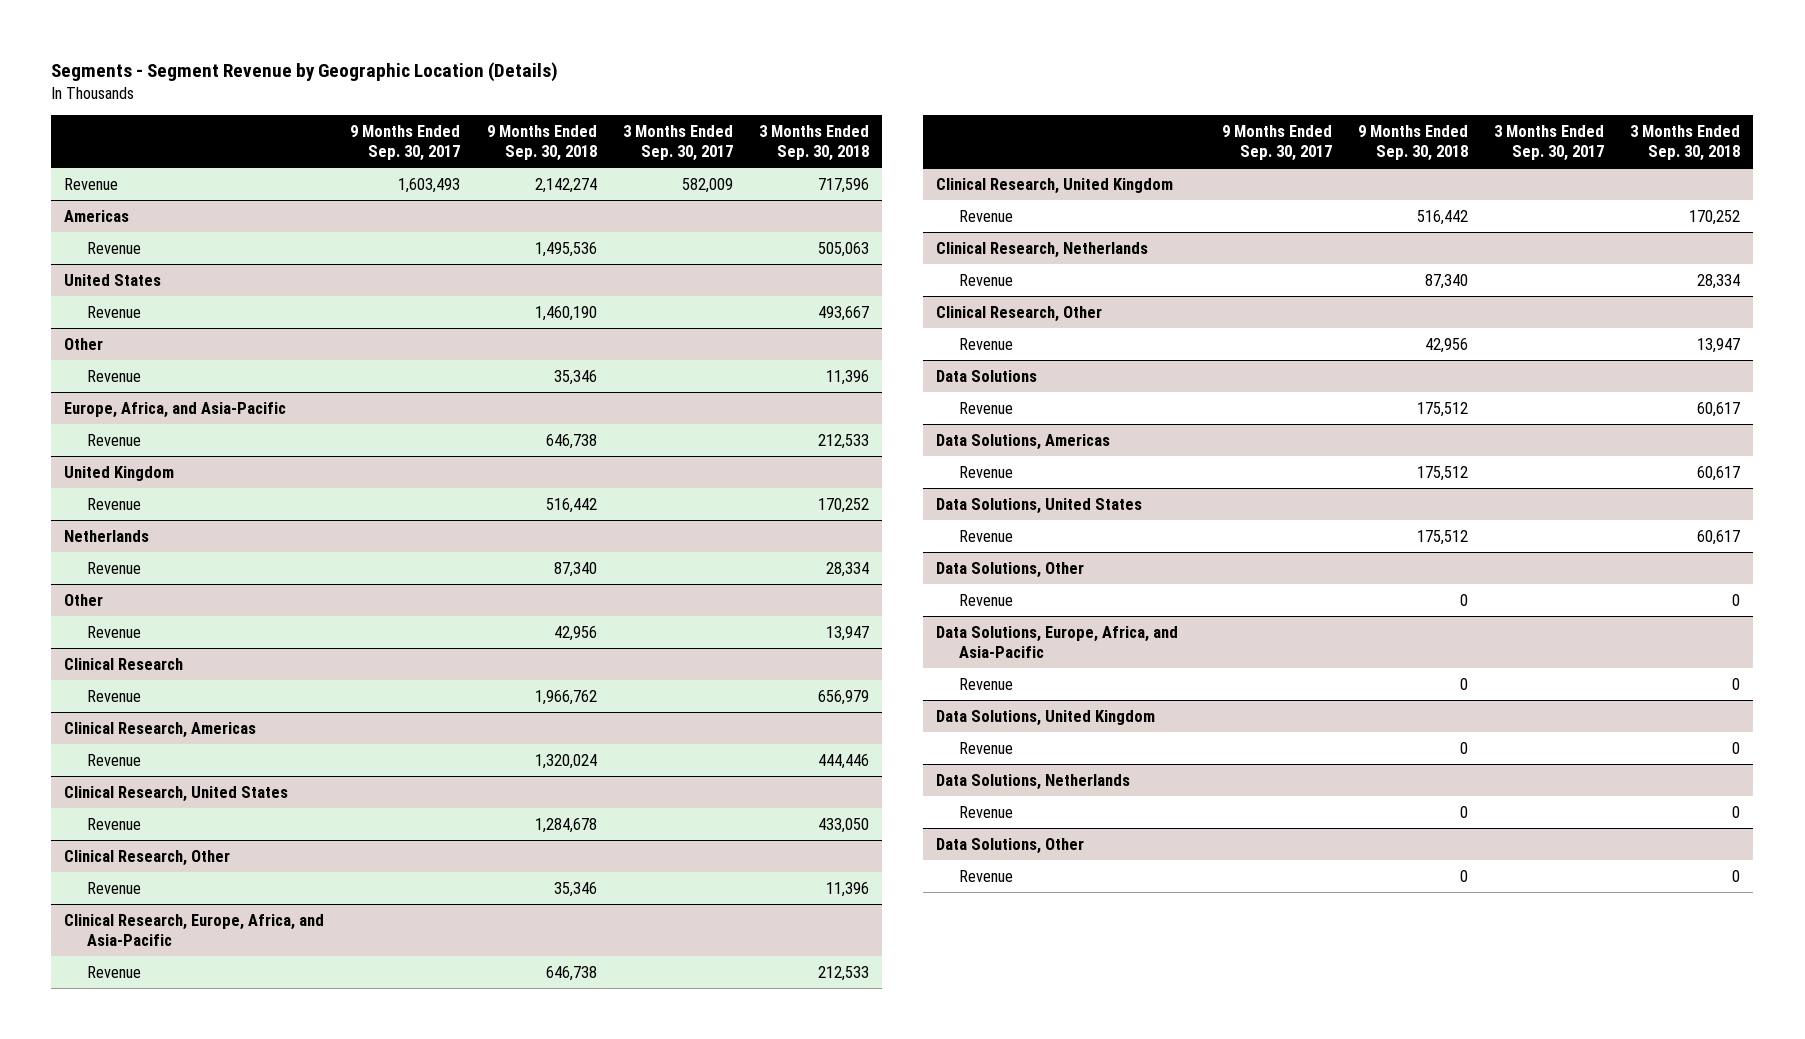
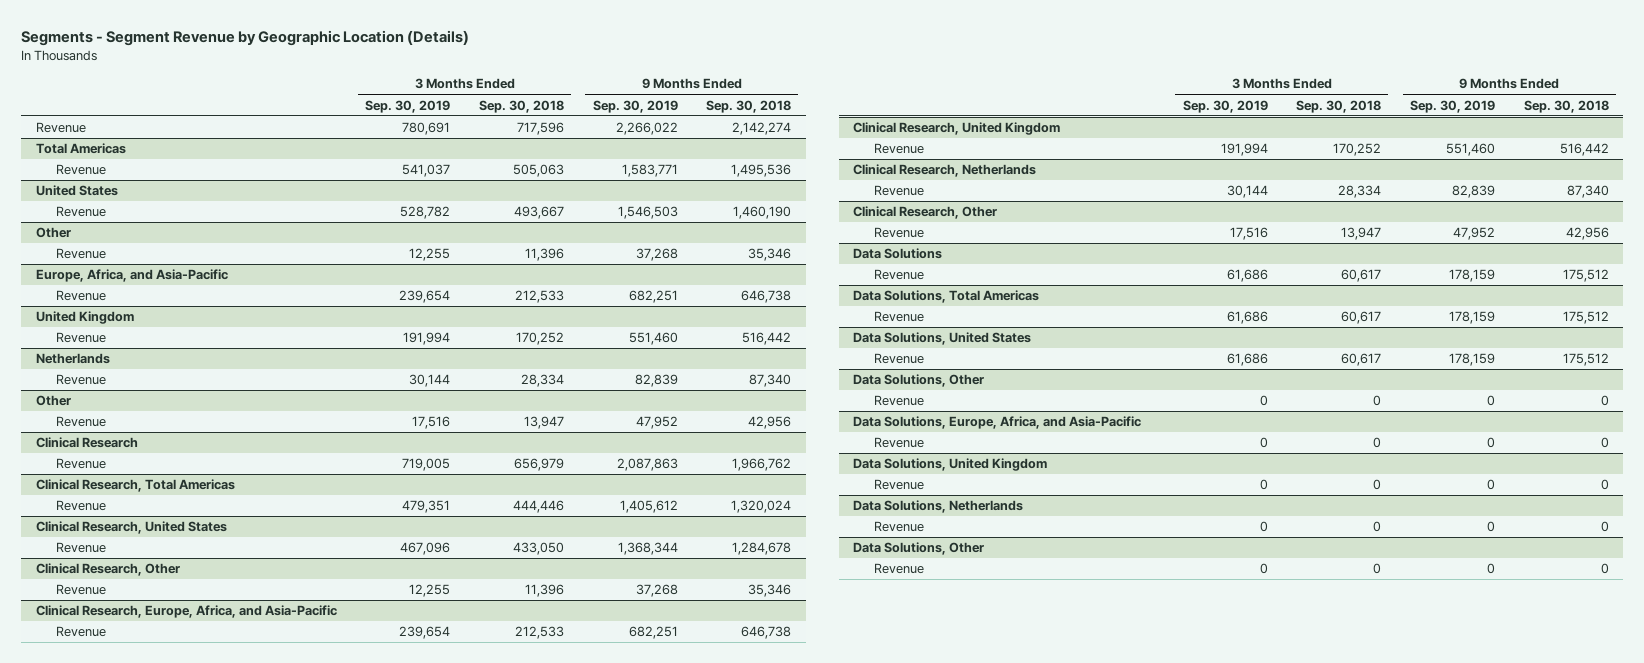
- | 9 Months Ended Sep. 30, 2017 | 9 Months Ended Sep. 30, 2018 | 3 Months Ended Sep. 30, 2017 | 3 Months Ended Sep. 30, 2018
+ | 3 Months Ended Sep. 30, 2019 | 3 Months Ended Sep. 30, 2018 | 9 Months Ended Sep. 30, 2019 | 9 Months Ended Sep. 30, 2018
- Americas
+ Total Americas
- Clinical Research, Americas
+ Clinical Research, Total Americas
- Data Solutions, Americas
+ Data Solutions, Total Americas

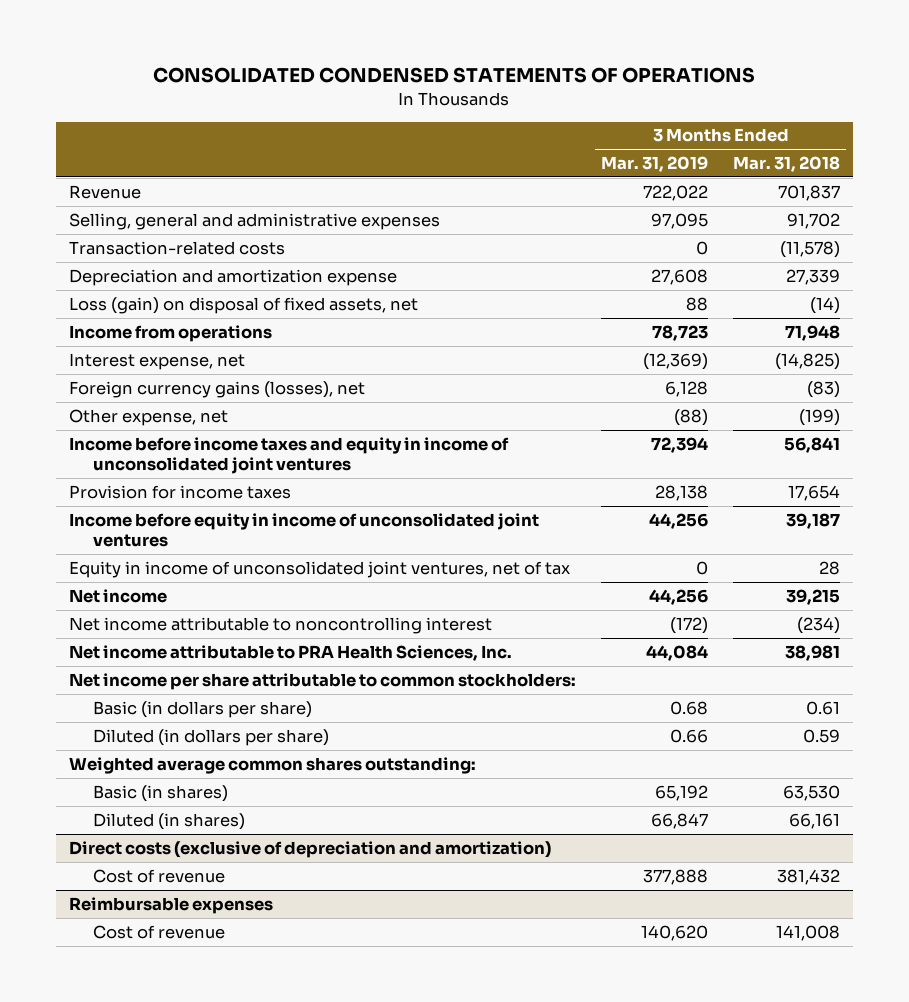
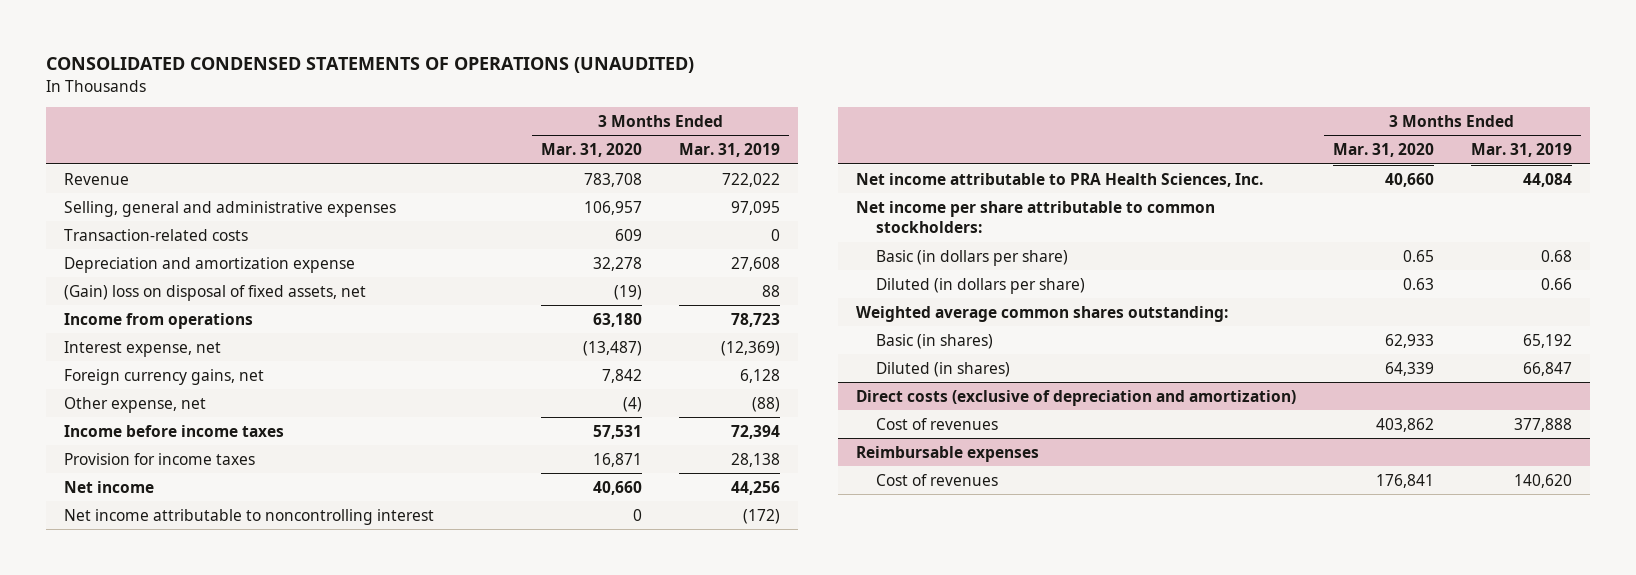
- CONSOLIDATED CONDENSED STATEMENTS OF OPERATIONS
+ CONSOLIDATED CONDENSED STATEMENTS OF OPERATIONS (UNAUDITED)
- | 3 Months Ended Mar. 31, 2019 | 3 Months Ended Mar. 31, 2018
+ | 3 Months Ended Mar. 31, 2020 | 3 Months Ended Mar. 31, 2019
- Loss (gain) on disposal of fixed assets, net | 88 | (14)
+ (Gain) loss on disposal of fixed assets, net | (19) | 88
- Foreign currency gains (losses), net | 6,128 | (83)
+ Foreign currency gains, net | 7,842 | 6,128
- Income before income taxes and equity in income of unconsolidated joint ventures | 72,394 | 56,841
+ Income before income taxes | 57,531 | 72,394
- Income before equity in income of unconsolidated joint ventures | 44,256 | 39,187
- Equity in income of unconsolidated joint ventures, net of tax | 0 | 28
@ Direct costs (exclusive of depreciation and amortization)
- Cost of revenue | 377,888 | 381,432
+ Cost of revenues | 403,862 | 377,888
@ Reimbursable expenses
- Cost of revenue | 140,620 | 141,008
+ Cost of revenues | 176,841 | 140,620

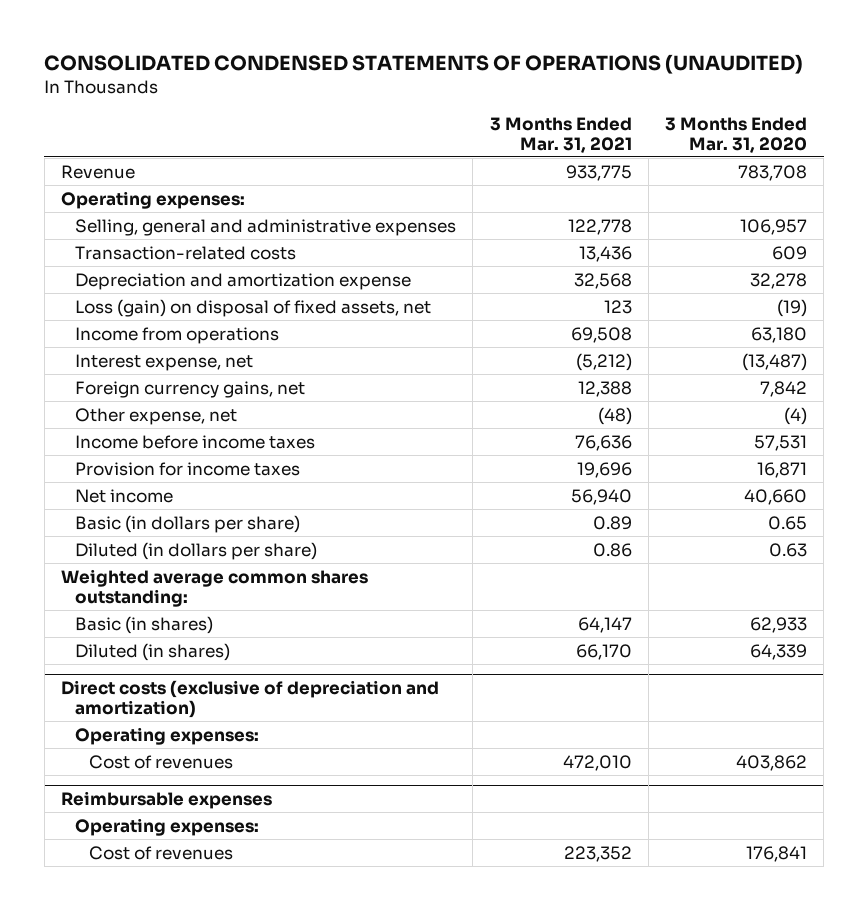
- | 3 Months Ended Mar. 31, 2020 | 3 Months Ended Mar. 31, 2019
+ | 3 Months Ended Mar. 31, 2021 | 3 Months Ended Mar. 31, 2020
+ Operating expenses:
- (Gain) loss on disposal of fixed assets, net | (19) | 88
+ Loss (gain) on disposal of fixed assets, net | 123 | (19)
- Net income attributable to noncontrolling interest | 0 | (172)
- Net income attributable to PRA Health Sciences, Inc. | 40,660 | 44,084
- Net income per share attributable to common stockholders:
@ Direct costs (exclusive of depreciation and amortization)
+ Operating expenses:
@ Reimbursable expenses
+ Operating expenses:

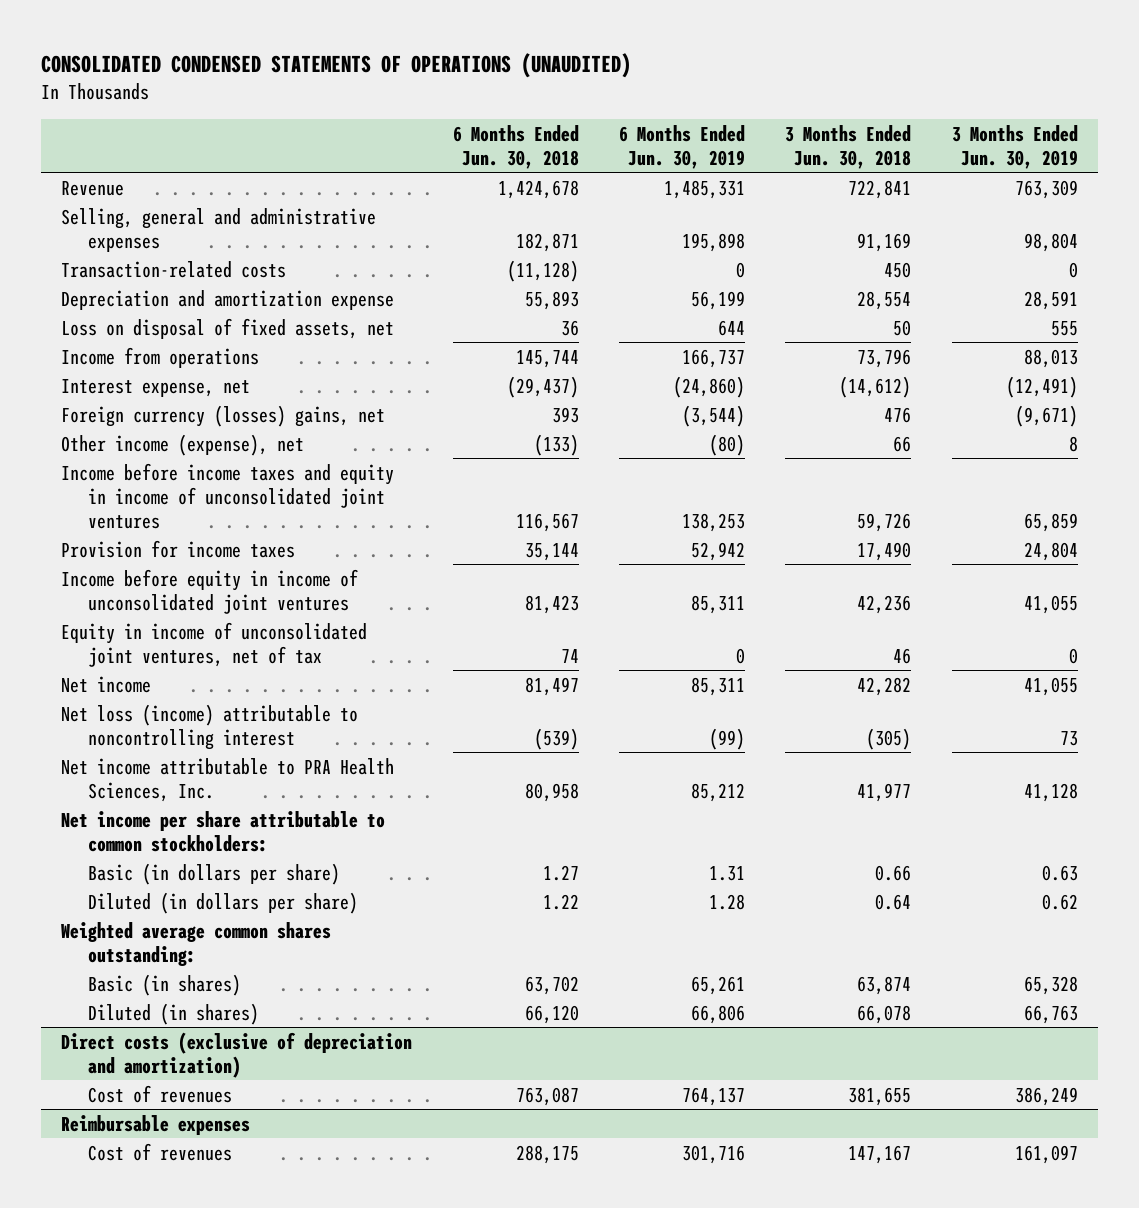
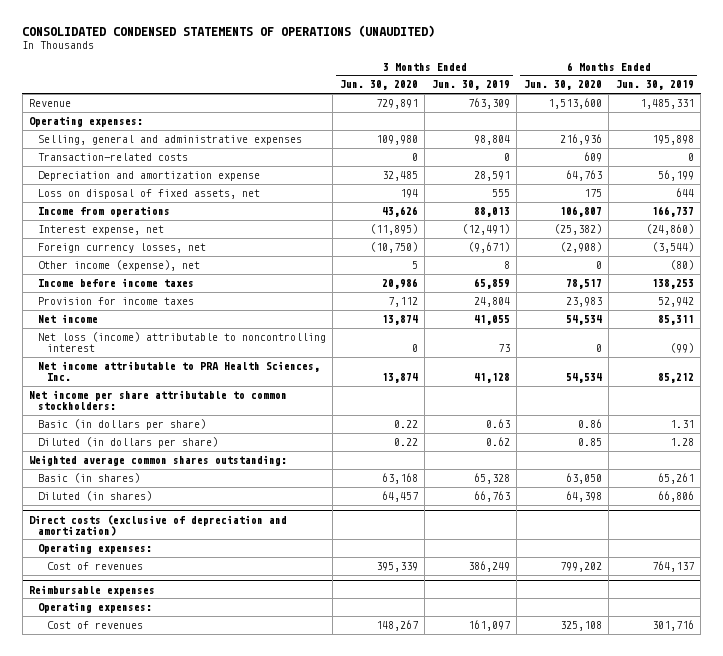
- | 6 Months Ended Jun. 30, 2018 | 6 Months Ended Jun. 30, 2019 | 3 Months Ended Jun. 30, 2018 | 3 Months Ended Jun. 30, 2019
+ | 3 Months Ended Jun. 30, 2020 | 3 Months Ended Jun. 30, 2019 | 6 Months Ended Jun. 30, 2020 | 6 Months Ended Jun. 30, 2019
+ Operating expenses:
- Foreign currency (losses) gains, net | 393 | (3,544) | 476 | (9,671)
+ Foreign currency losses, net | (10,750) | (9,671) | (2,908) | (3,544)
- Income before income taxes and equity in income of unconsolidated joint ventures | 116,567 | 138,253 | 59,726 | 65,859
+ Income before income taxes | 20,986 | 65,859 | 78,517 | 138,253
- Income before equity in income of unconsolidated joint ventures | 81,423 | 85,311 | 42,236 | 41,055
- Equity in income of unconsolidated joint ventures, net of tax | 74 | 0 | 46 | 0
@ Direct costs (exclusive of depreciation and amortization)
+ Operating expenses:
@ Reimbursable expenses
+ Operating expenses:

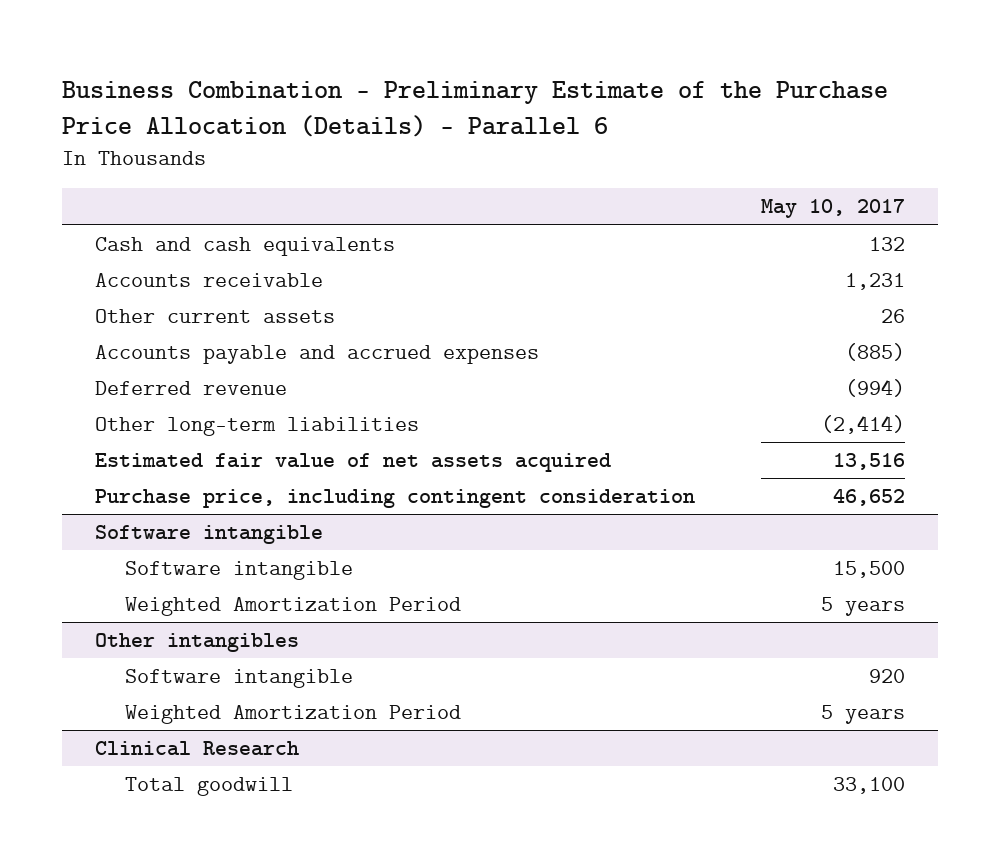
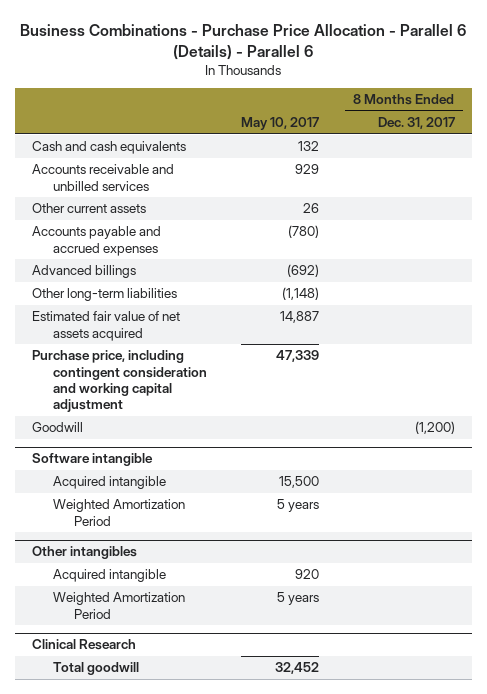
- Business Combination - Preliminary Estimate of the Purchase Price Allocation (Details) - Parallel 6
+ Business Combinations - Purchase Price Allocation - Parallel 6 (Details) - Parallel 6
- | May 10, 2017
+ | May 10, 2017 | 8 Months Ended Dec. 31, 2017
- Accounts receivable | 1,231
+ Accounts receivable and unbilled services | 929 |
- Accounts payable and accrued expenses | (885)
- Deferred revenue | (994)
- Other long-term liabilities | (2,414)
- Estimated fair value of net assets acquired | 13,516
- Purchase price, including contingent consideration | 46,652
+ Accounts payable and accrued expenses | (780) |
+ Advanced billings | (692) |
+ Other long-term liabilities | (1,148) |
+ Estimated fair value of net assets acquired | 14,887 |
+ Purchase price, including contingent consideration and working capital adjustment | 47,339 |
+ Goodwill | | (1,200)
@ Software intangible
- Software intangible | 15,500
+ Acquired intangible | 15,500 |
@ Other intangibles
- Software intangible | 920
+ Acquired intangible | 920 |
@ Clinical Research
- Total goodwill | 33,100
+ Total goodwill | 32,452 |

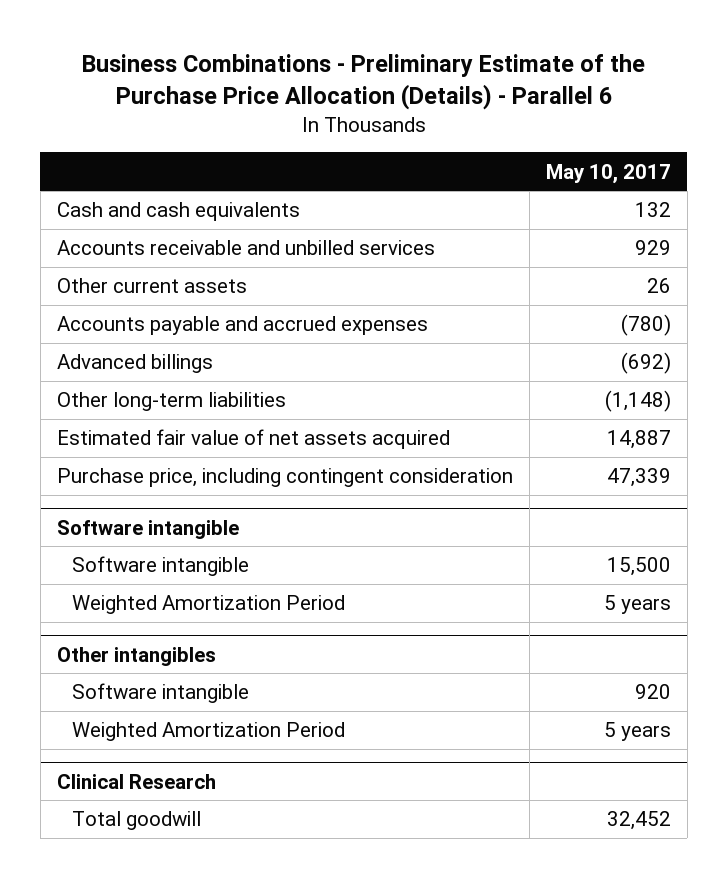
- Business Combinations - Purchase Price Allocation - Parallel 6 (Details) - Parallel 6
+ Business Combinations - Preliminary Estimate of the Purchase Price Allocation (Details) - Parallel 6
- | May 10, 2017 | 8 Months Ended Dec. 31, 2017
+ | May 10, 2017
- Purchase price, including contingent consideration and working capital adjustment | 47,339 |
- Goodwill | | (1,200)
+ Purchase price, including contingent consideration | 47,339
@ Software intangible
- Acquired intangible | 15,500 |
+ Software intangible | 15,500
@ Other intangibles
- Acquired intangible | 920 |
+ Software intangible | 920

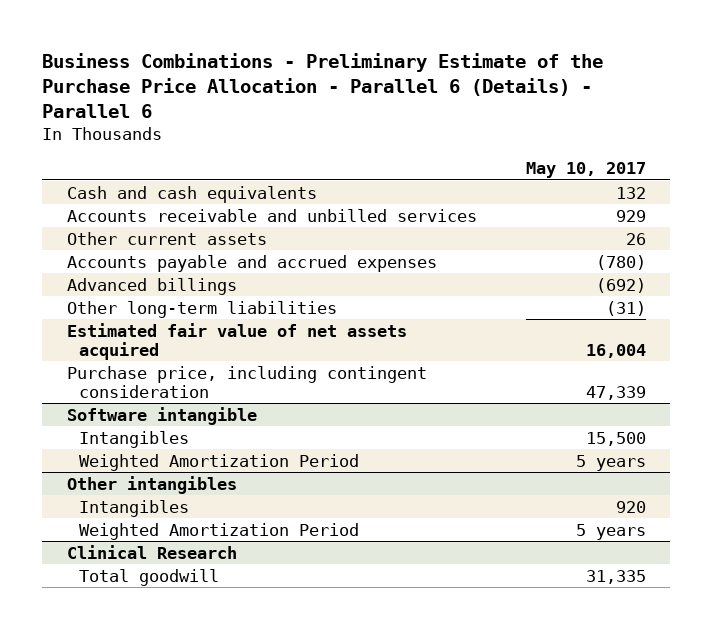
- Business Combinations - Preliminary Estimate of the Purchase Price Allocation (Details) - Parallel 6
+ Business Combinations - Preliminary Estimate of the Purchase Price Allocation - Parallel 6 (Details) - Parallel 6
- Other long-term liabilities | (1,148)
- Estimated fair value of net assets acquired | 14,887
+ Other long-term liabilities | (31)
+ Estimated fair value of net assets acquired | 16,004
@ Software intangible
- Software intangible | 15,500
+ Intangibles | 15,500
@ Other intangibles
- Software intangible | 920
+ Intangibles | 920
@ Clinical Research
- Total goodwill | 32,452
+ Total goodwill | 31,335

